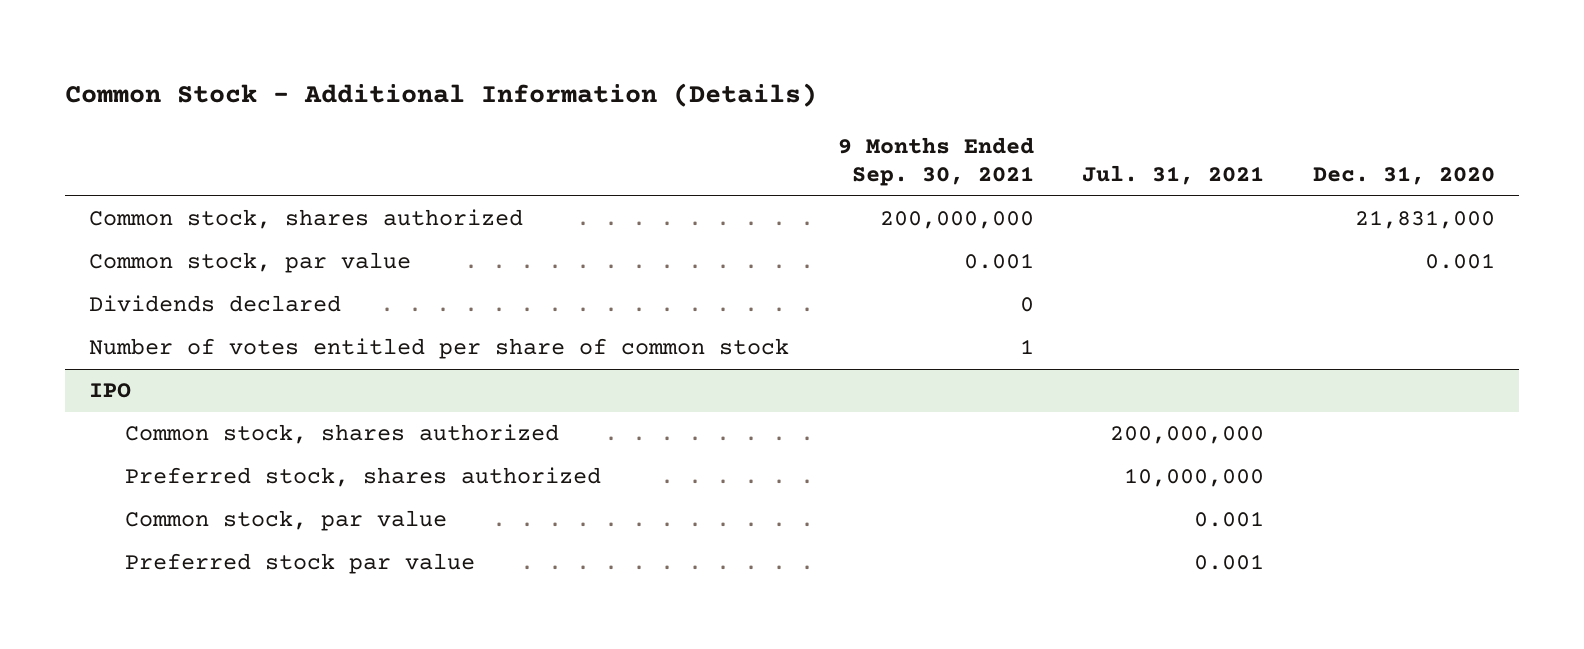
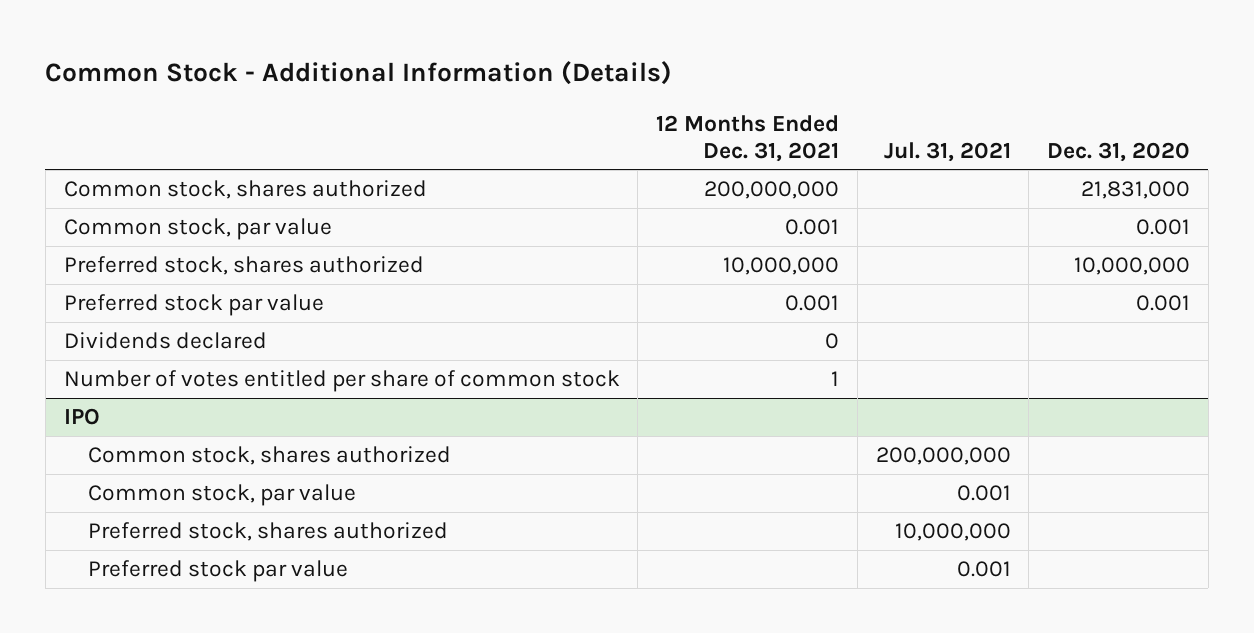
- | 9 Months Ended Sep. 30, 2021 | Jul. 31, 2021 | Dec. 31, 2020
+ | 12 Months Ended Dec. 31, 2021 | Jul. 31, 2021 | Dec. 31, 2020
+ Preferred stock, shares authorized | 10,000,000 | | 10,000,000
+ Preferred stock par value | 0.001 | | 0.001
@ IPO
moved down: Preferred stock, shares authorized | | 10,000,000 |

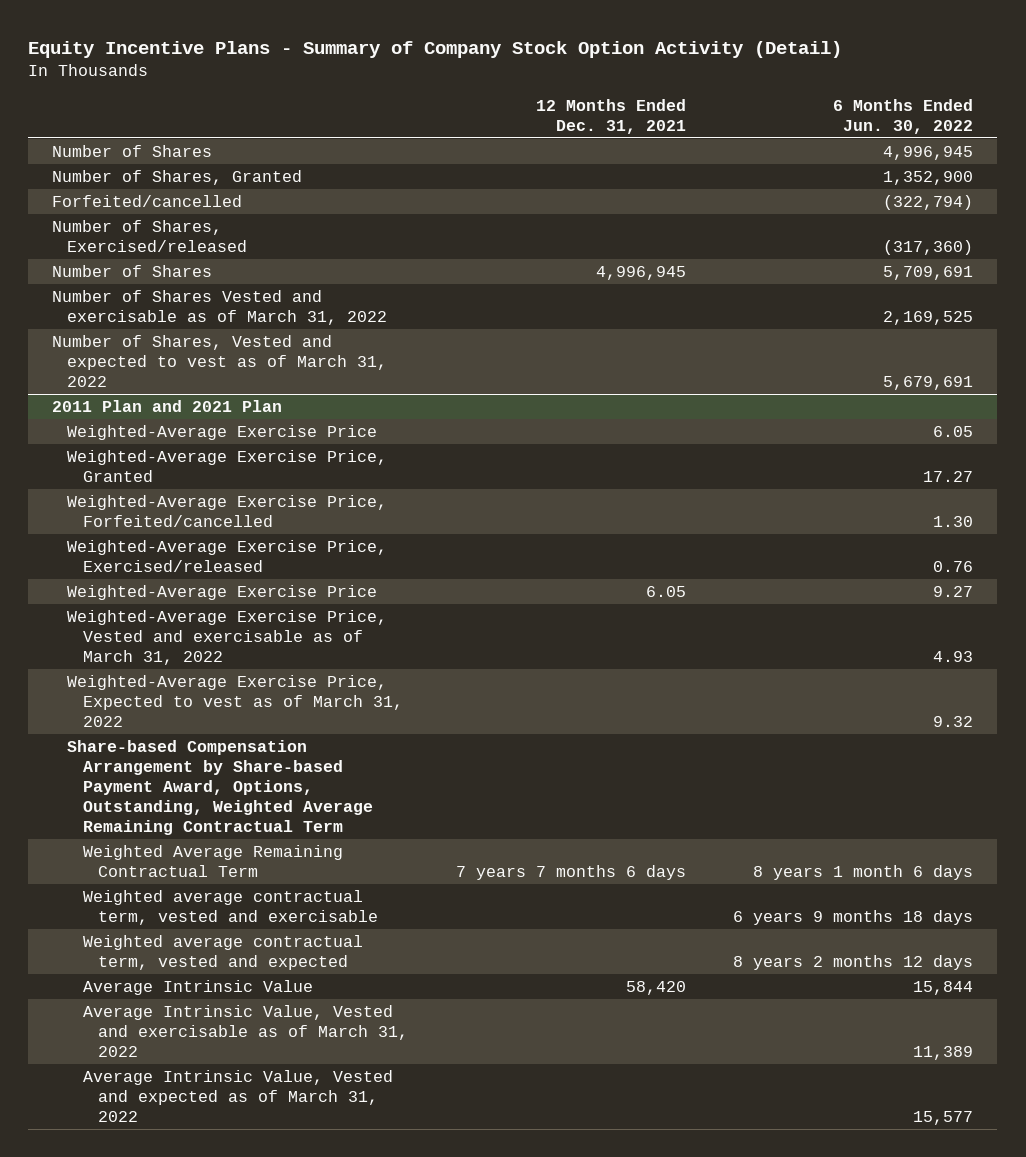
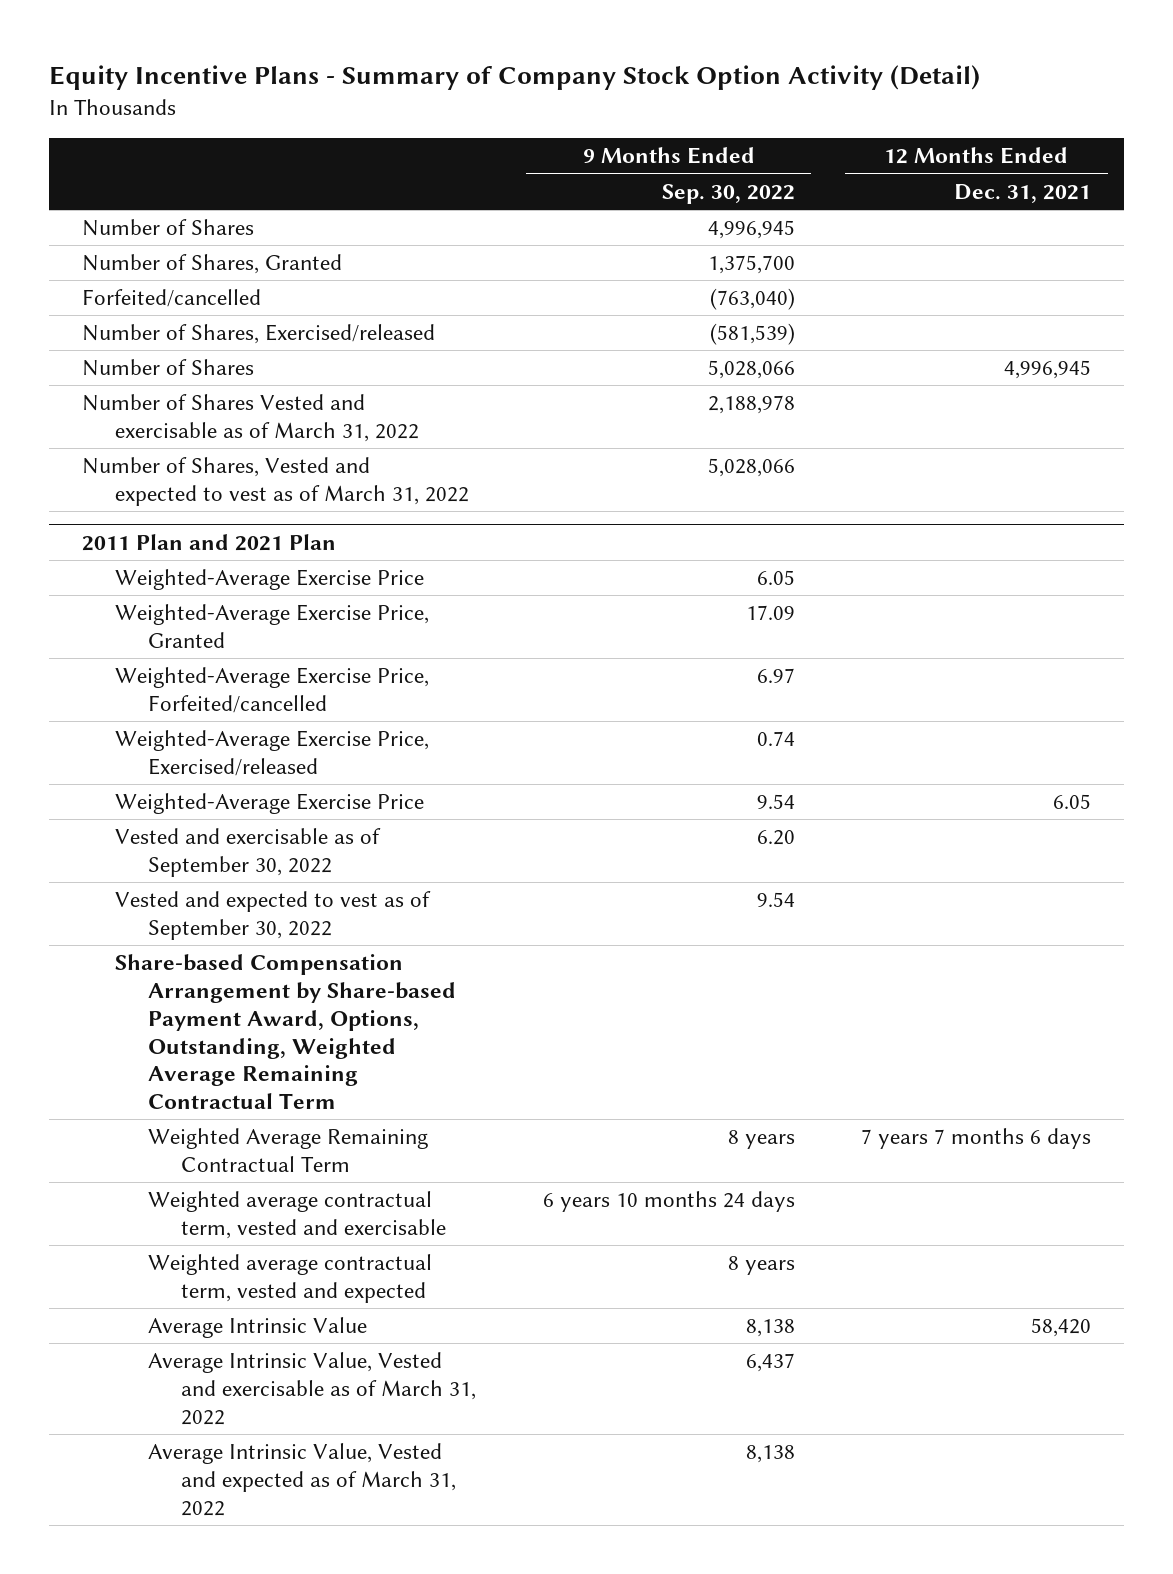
- | 12 Months Ended Dec. 31, 2021 | 6 Months Ended Jun. 30, 2022
+ | 9 Months Ended Sep. 30, 2022 | 12 Months Ended Dec. 31, 2021
@ 2011 Plan and 2021 Plan
- Weighted-Average Exercise Price, Vested and exercisable as of March 31, 2022 | | 4.93
- Weighted-Average Exercise Price, Expected to vest as of March 31, 2022 | | 9.32
+ Vested and exercisable as of September 30, 2022 | 6.20 |
+ Vested and expected to vest as of September 30, 2022 | 9.54 |

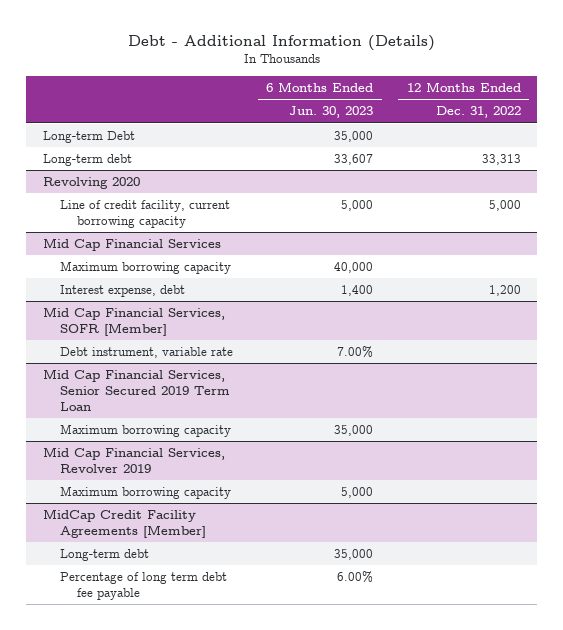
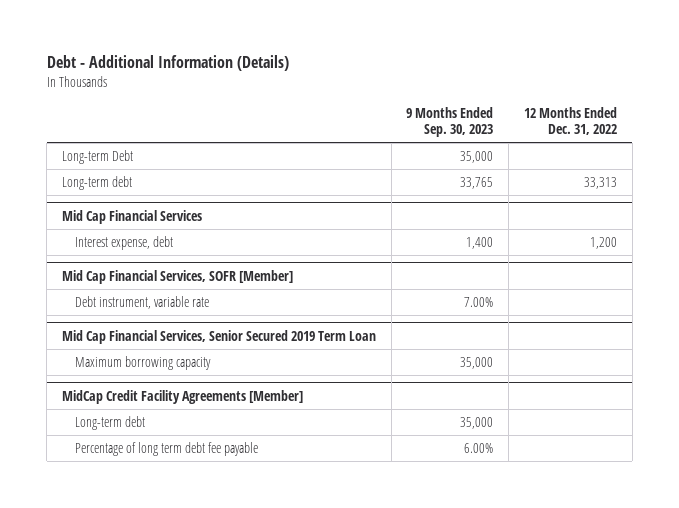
- | 6 Months Ended Jun. 30, 2023 | 12 Months Ended Dec. 31, 2022
+ | 9 Months Ended Sep. 30, 2023 | 12 Months Ended Dec. 31, 2022
- Revolving 2020
- Line of credit facility, current borrowing capacity | 5,000 | 5,000
@ Mid Cap Financial Services
- Maximum borrowing capacity | 40,000 |
- Mid Cap Financial Services, Revolver 2019
- Maximum borrowing capacity | 5,000 |

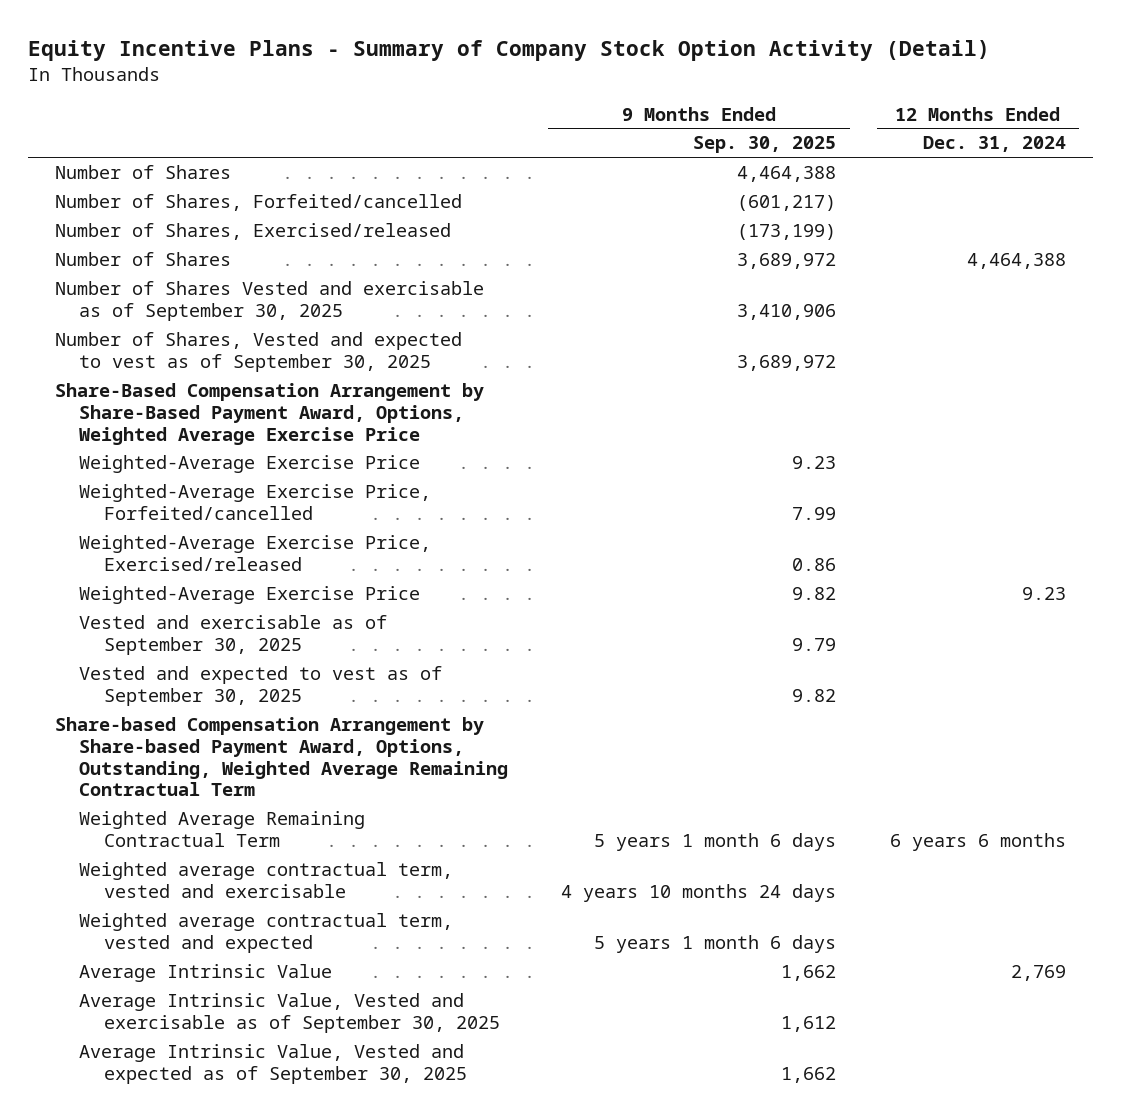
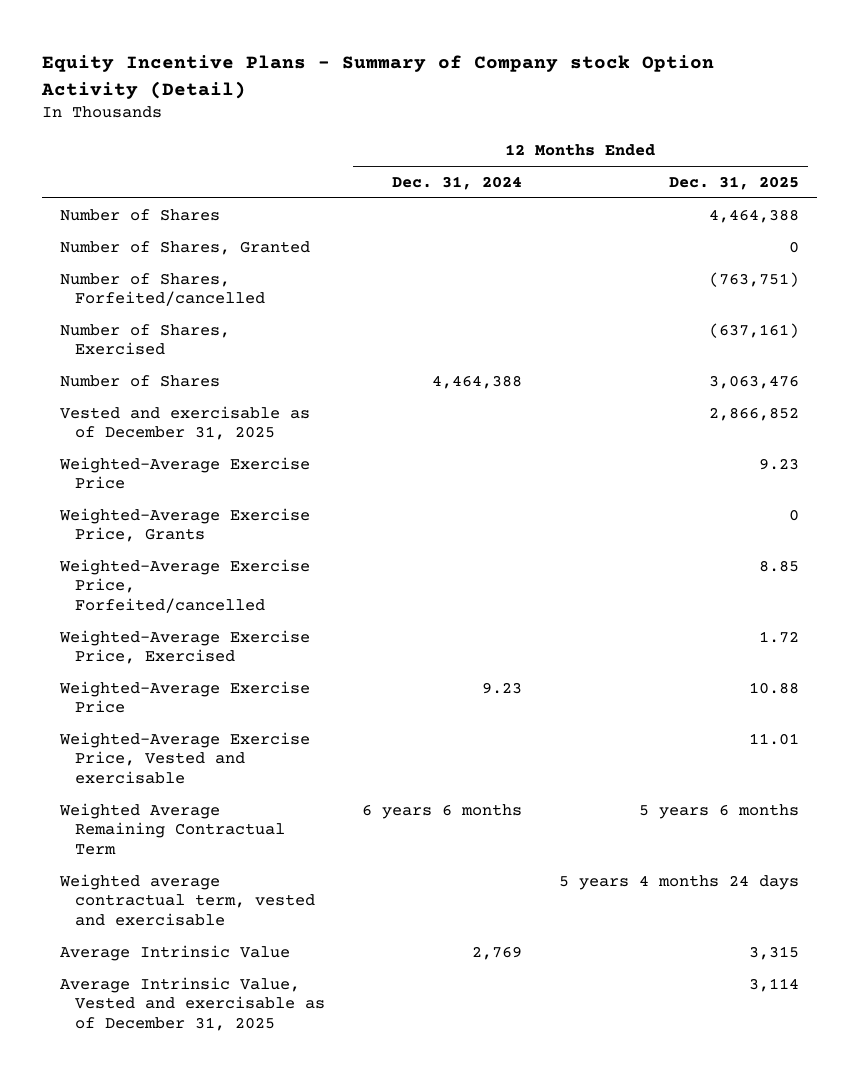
- Equity Incentive Plans - Summary of Company Stock Option Activity (Detail)
+ Equity Incentive Plans - Summary of Company stock Option Activity (Detail)
- | 9 Months Ended Sep. 30, 2025 | 12 Months Ended Dec. 31, 2024
+ | 12 Months Ended Dec. 31, 2024 | 12 Months Ended Dec. 31, 2025
+ Number of Shares, Granted | | 0
- Number of Shares, Exercised/released | (173,199) |
+ Number of Shares, Exercised | | (637,161)
- Number of Shares Vested and exercisable as of September 30, 2025 | 3,410,906 |
- Number of Shares, Vested and expected to vest as of September 30, 2025 | 3,689,972 |
- Share-Based Compensation Arrangement by Share-Based Payment Award, Options, Weighted Average Exercise Price
+ Vested and exercisable as of December 31, 2025 | | 2,866,852
+ Weighted-Average Exercise Price, Grants | | 0
- Weighted-Average Exercise Price, Exercised/released | 0.86 |
+ Weighted-Average Exercise Price, Exercised | | 1.72
- Vested and exercisable as of September 30, 2025 | 9.79 |
- Vested and expected to vest as of September 30, 2025 | 9.82 |
- Share-based Compensation Arrangement by Share-based Payment Award, Options, Outstanding, Weighted Average Remaining Contractual Term
+ Weighted-Average Exercise Price, Vested and exercisable | | 11.01
- Weighted average contractual term, vested and expected | 5 years 1 month 6 days |
- Average Intrinsic Value, Vested and exercisable as of September 30, 2025 | 1,612 |
- Average Intrinsic Value, Vested and expected as of September 30, 2025 | 1,662 |
+ Average Intrinsic Value, Vested and exercisable as of December 31, 2025 | | 3,114

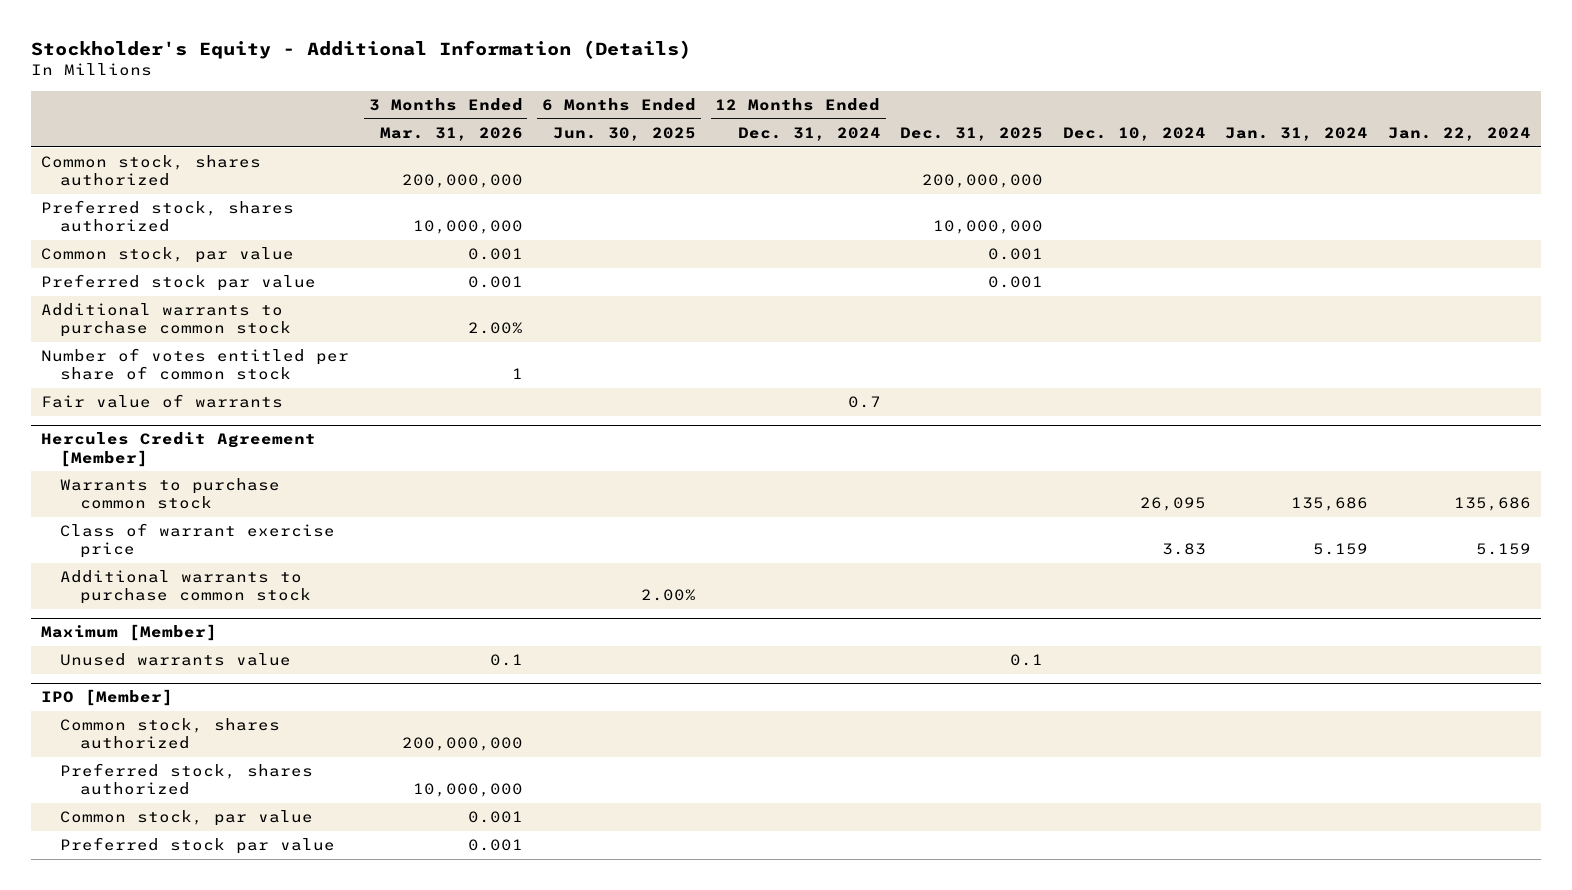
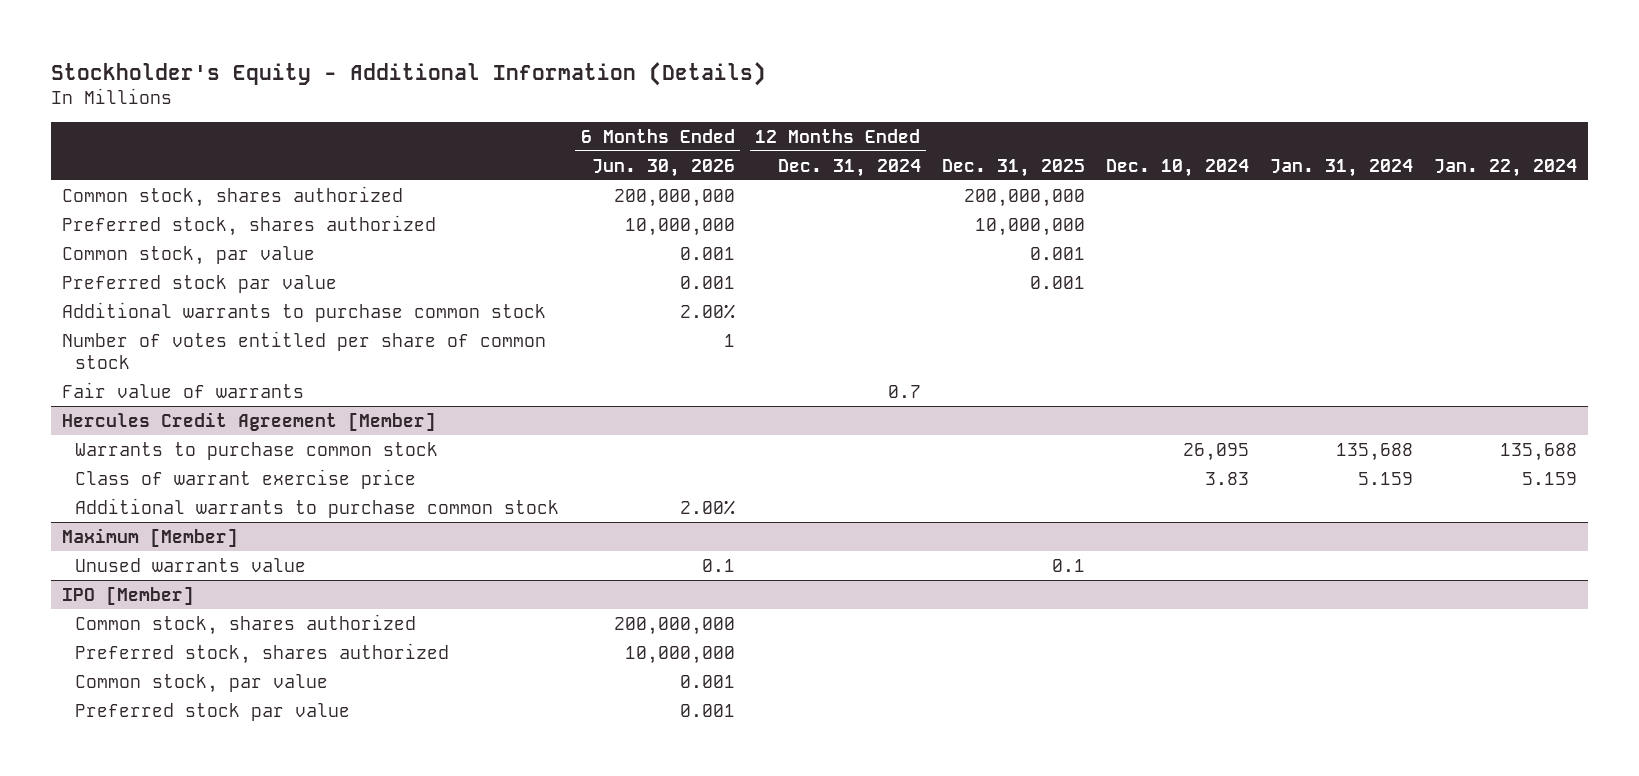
- | 3 Months Ended Mar. 31, 2026 | 6 Months Ended Jun. 30, 2025 | 12 Months Ended Dec. 31, 2024 | Dec. 31, 2025 | Dec. 10, 2024 | Jan. 31, 2024 | Jan. 22, 2024
+ | 6 Months Ended Jun. 30, 2026 | 12 Months Ended Dec. 31, 2024 | Dec. 31, 2025 | Dec. 10, 2024 | Jan. 31, 2024 | Jan. 22, 2024
@ Hercules Credit Agreement [Member]
- Warrants to purchase common stock | | | | | 26,095 | 135,686 | 135,686
+ Warrants to purchase common stock | | | | 26,095 | 135,688 | 135,688

